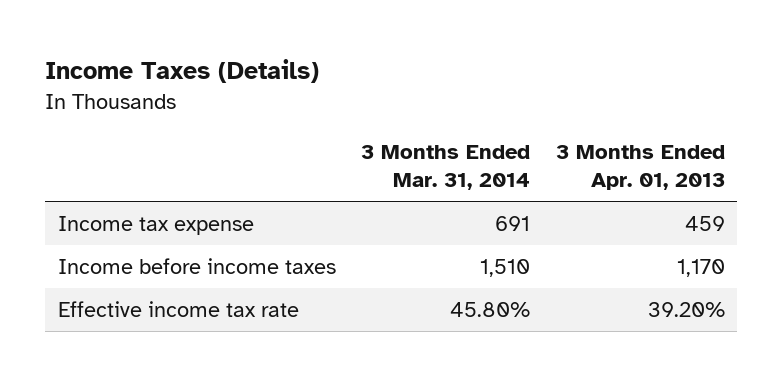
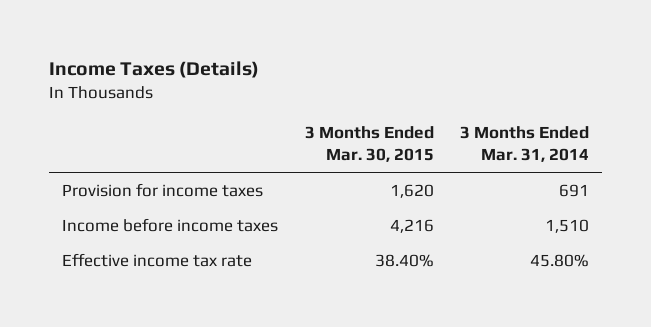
- | 3 Months Ended Mar. 31, 2014 | 3 Months Ended Apr. 01, 2013
+ | 3 Months Ended Mar. 30, 2015 | 3 Months Ended Mar. 31, 2014
- Income tax expense | 691 | 459
+ Provision for income taxes | 1,620 | 691

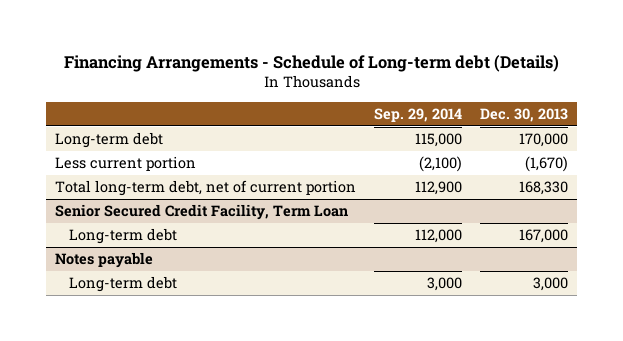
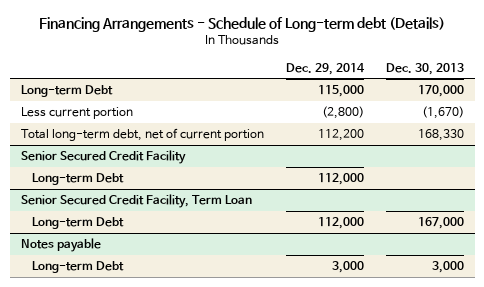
- | Sep. 29, 2014 | Dec. 30, 2013
+ | Dec. 29, 2014 | Dec. 30, 2013
- Long-term debt | 115,000 | 170,000
+ Long-term Debt | 115,000 | 170,000
+ Senior Secured Credit Facility
+ Long-term Debt | 112,000 |
@ Senior Secured Credit Facility, Term Loan
- Long-term debt | 112,000 | 167,000
+ Long-term Debt | 112,000 | 167,000
@ Notes payable
- Long-term debt | 3,000 | 3,000
+ Long-term Debt | 3,000 | 3,000

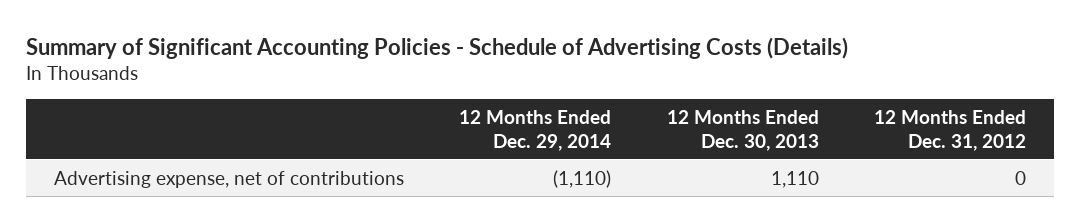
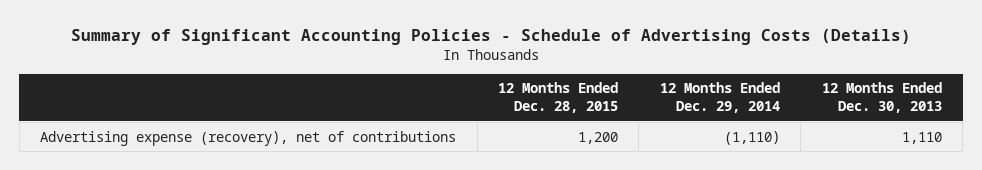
- | 12 Months Ended Dec. 29, 2014 | 12 Months Ended Dec. 30, 2013 | 12 Months Ended Dec. 31, 2012
+ | 12 Months Ended Dec. 28, 2015 | 12 Months Ended Dec. 29, 2014 | 12 Months Ended Dec. 30, 2013
- Advertising expense, net of contributions | (1,110) | 1,110 | 0
+ Advertising expense (recovery), net of contributions | 1,200 | (1,110) | 1,110

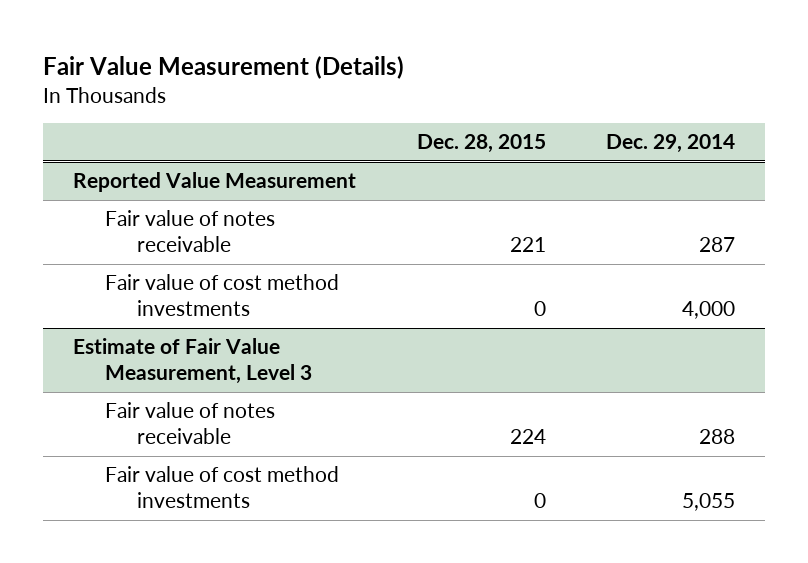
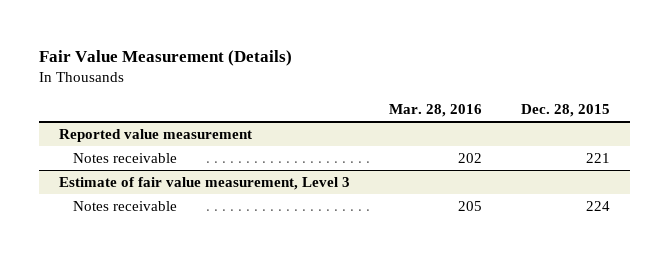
- | Dec. 28, 2015 | Dec. 29, 2014
+ | Mar. 28, 2016 | Dec. 28, 2015
- Reported Value Measurement
- Fair value of notes receivable | 221 | 287
- Fair value of cost method investments | 0 | 4,000
- Estimate of Fair Value Measurement, Level 3
- Fair value of notes receivable | 224 | 288
- Fair value of cost method investments | 0 | 5,055
+ Reported value measurement
+ Notes receivable | 202 | 221
+ Estimate of fair value measurement, Level 3
+ Notes receivable | 205 | 224

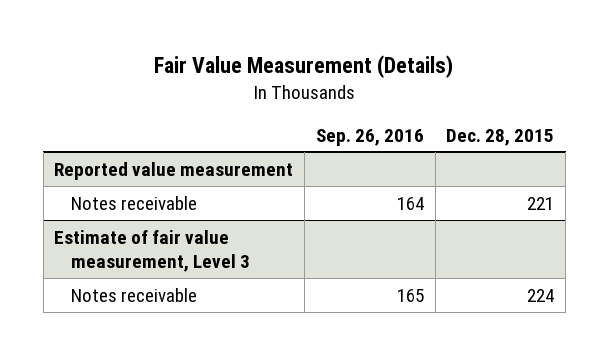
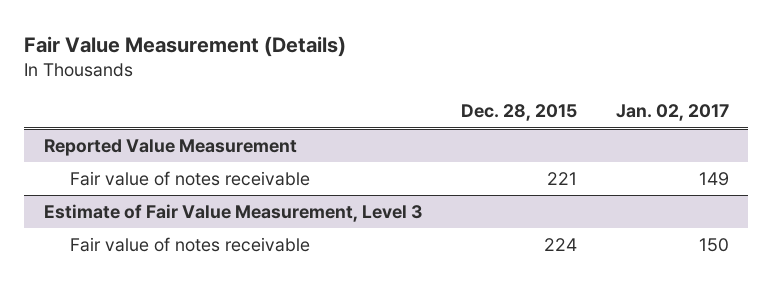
- | Sep. 26, 2016 | Dec. 28, 2015
+ | Dec. 28, 2015 | Jan. 02, 2017
- Reported value measurement
- Notes receivable | 164 | 221
- Estimate of fair value measurement, Level 3
- Notes receivable | 165 | 224
+ Reported Value Measurement
+ Fair value of notes receivable | 221 | 149
+ Estimate of Fair Value Measurement, Level 3
+ Fair value of notes receivable | 224 | 150

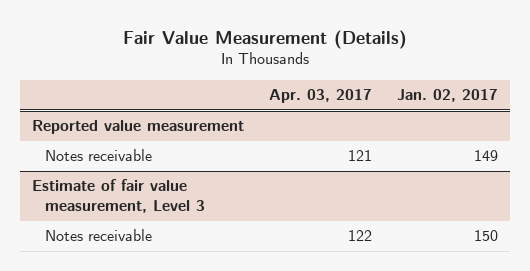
- | Dec. 28, 2015 | Jan. 02, 2017
+ | Apr. 03, 2017 | Jan. 02, 2017
- Reported Value Measurement
- Fair value of notes receivable | 221 | 149
- Estimate of Fair Value Measurement, Level 3
- Fair value of notes receivable | 224 | 150
+ Reported value measurement
+ Notes receivable | 121 | 149
+ Estimate of fair value measurement, Level 3
+ Notes receivable | 122 | 150

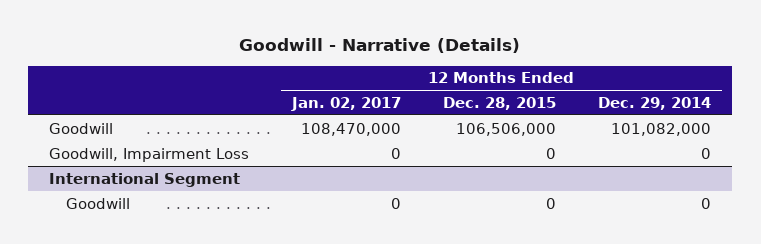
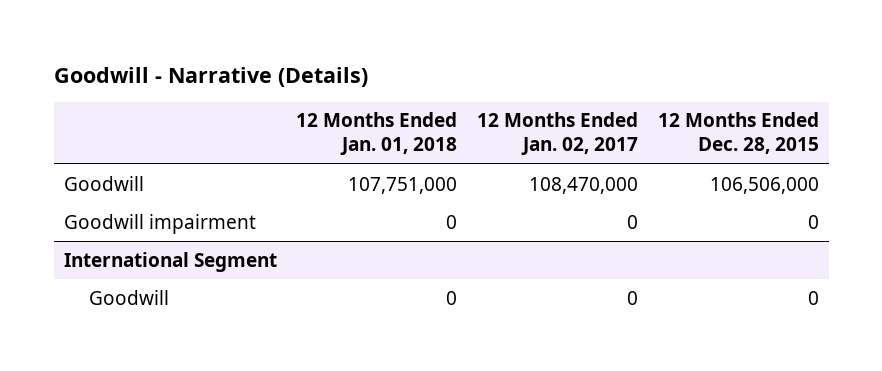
- | 12 Months Ended Jan. 02, 2017 | 12 Months Ended Dec. 28, 2015 | 12 Months Ended Dec. 29, 2014
+ | 12 Months Ended Jan. 01, 2018 | 12 Months Ended Jan. 02, 2017 | 12 Months Ended Dec. 28, 2015
- Goodwill, Impairment Loss | 0 | 0 | 0
+ Goodwill impairment | 0 | 0 | 0

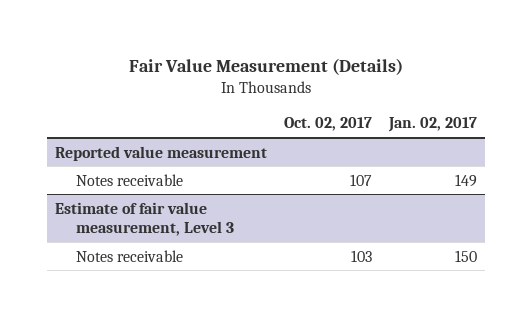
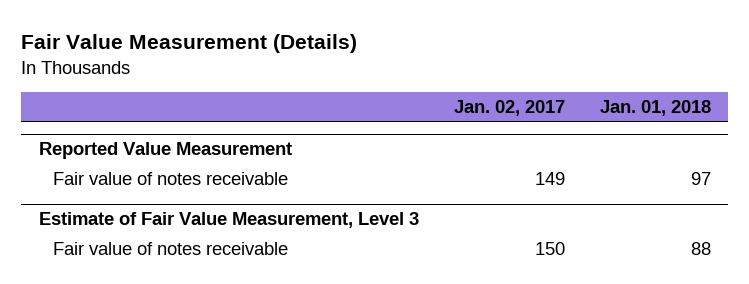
- | Oct. 02, 2017 | Jan. 02, 2017
+ | Jan. 02, 2017 | Jan. 01, 2018
- Reported value measurement
- Notes receivable | 107 | 149
- Estimate of fair value measurement, Level 3
- Notes receivable | 103 | 150
+ Reported Value Measurement
+ Fair value of notes receivable | 149 | 97
+ Estimate of Fair Value Measurement, Level 3
+ Fair value of notes receivable | 150 | 88

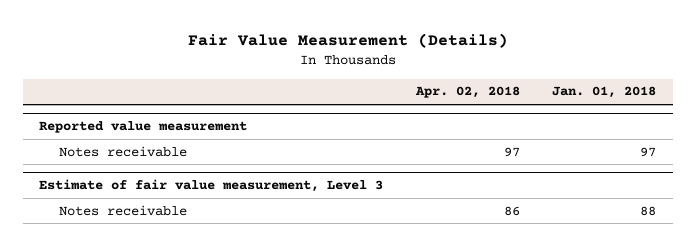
- | Jan. 02, 2017 | Jan. 01, 2018
+ | Apr. 02, 2018 | Jan. 01, 2018
- Reported Value Measurement
- Fair value of notes receivable | 149 | 97
- Estimate of Fair Value Measurement, Level 3
- Fair value of notes receivable | 150 | 88
+ Reported value measurement
+ Notes receivable | 97 | 97
+ Estimate of fair value measurement, Level 3
+ Notes receivable | 86 | 88

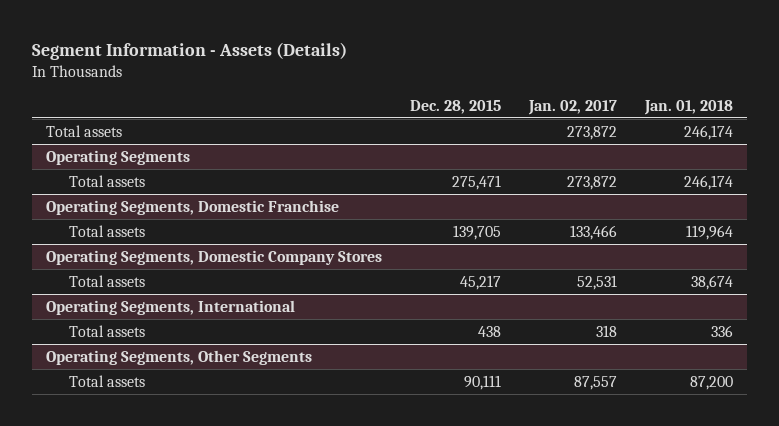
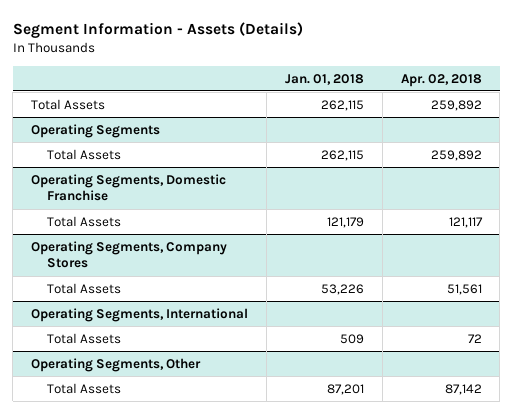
- | Dec. 28, 2015 | Jan. 02, 2017 | Jan. 01, 2018
+ | Jan. 01, 2018 | Apr. 02, 2018
- Total assets | | 273,872 | 246,174
+ Total Assets | 262,115 | 259,892
@ Operating Segments
- Total assets | 275,471 | 273,872 | 246,174
+ Total Assets | 262,115 | 259,892
@ Operating Segments, Domestic Franchise
- Total assets | 139,705 | 133,466 | 119,964
- Operating Segments, Domestic Company Stores
- Total assets | 45,217 | 52,531 | 38,674
@ Operating Segments, Domestic Franchise
+ Total Assets | 121,179 | 121,117
+ Operating Segments, Company Stores
+ Total Assets | 53,226 | 51,561
@ Operating Segments, International
- Total assets | 438 | 318 | 336
- Operating Segments, Other Segments
- Total assets | 90,111 | 87,557 | 87,200
@ Operating Segments, International
+ Total Assets | 509 | 72
+ Operating Segments, Other
+ Total Assets | 87,201 | 87,142

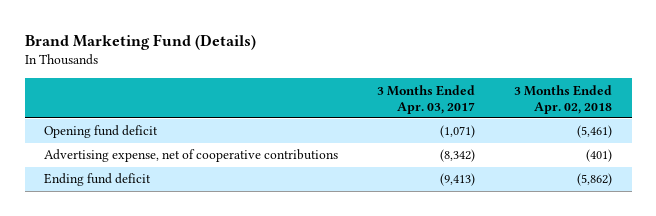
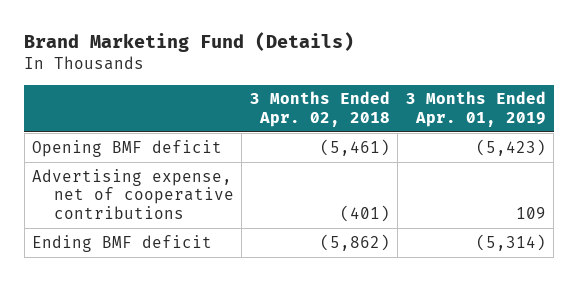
- | 3 Months Ended Apr. 03, 2017 | 3 Months Ended Apr. 02, 2018
+ | 3 Months Ended Apr. 02, 2018 | 3 Months Ended Apr. 01, 2019
- Opening fund deficit | (1,071) | (5,461)
+ Opening BMF deficit | (5,461) | (5,423)
- Ending fund deficit | (9,413) | (5,862)
+ Ending BMF deficit | (5,862) | (5,314)

